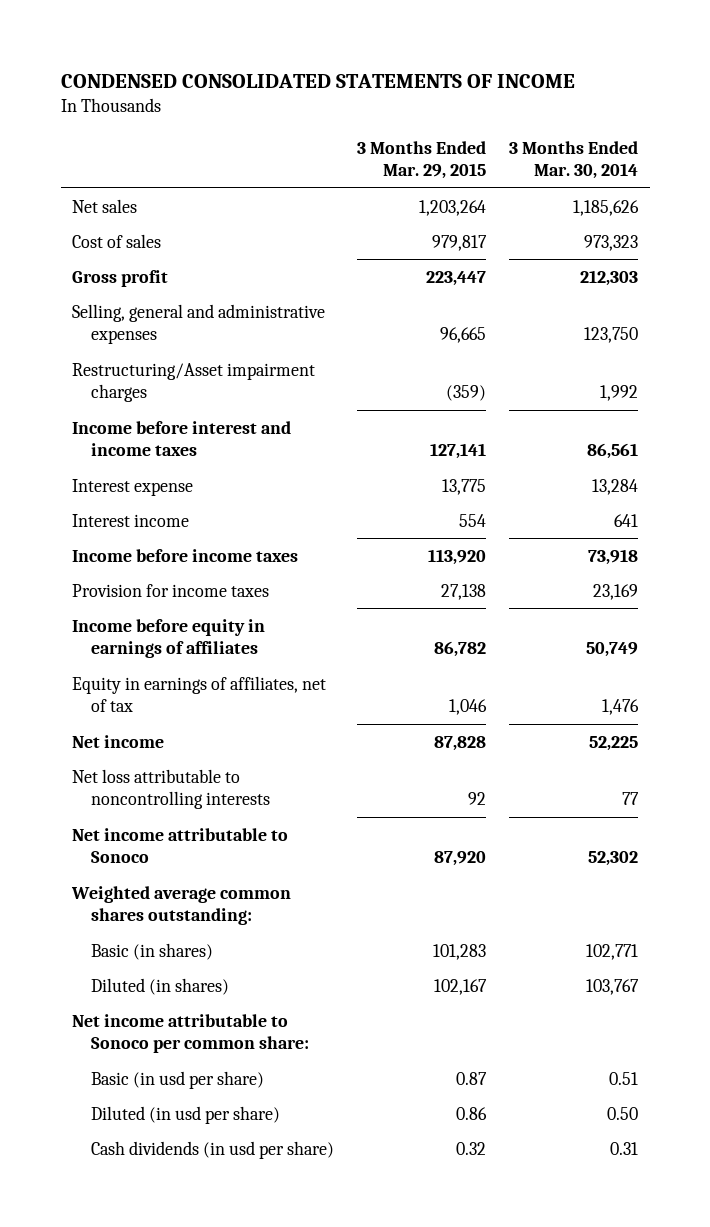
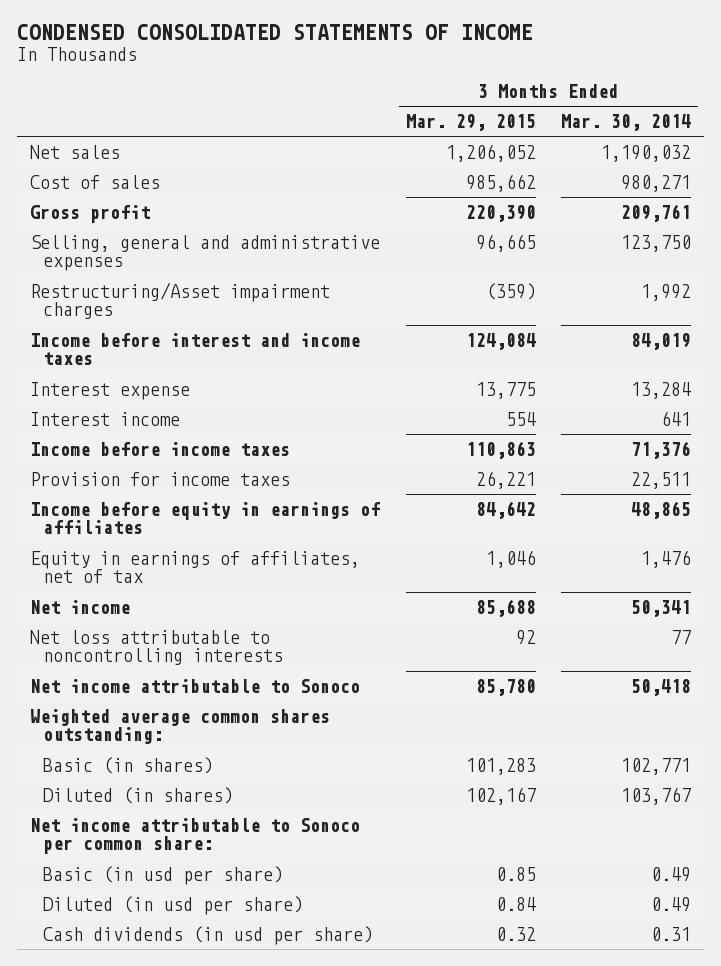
- Net sales | 1,203,264 | 1,185,626
- Cost of sales | 979,817 | 973,323
- Gross profit | 223,447 | 212,303
+ Net sales | 1,206,052 | 1,190,032
+ Cost of sales | 985,662 | 980,271
+ Gross profit | 220,390 | 209,761
- Income before interest and income taxes | 127,141 | 86,561
+ Income before interest and income taxes | 124,084 | 84,019
- Income before income taxes | 113,920 | 73,918
- Provision for income taxes | 27,138 | 23,169
- Income before equity in earnings of affiliates | 86,782 | 50,749
+ Income before income taxes | 110,863 | 71,376
+ Provision for income taxes | 26,221 | 22,511
+ Income before equity in earnings of affiliates | 84,642 | 48,865
- Net income | 87,828 | 52,225
+ Net income | 85,688 | 50,341
- Net income attributable to Sonoco | 87,920 | 52,302
+ Net income attributable to Sonoco | 85,780 | 50,418
- Basic (in usd per share) | 0.87 | 0.51
- Diluted (in usd per share) | 0.86 | 0.50
+ Basic (in usd per share) | 0.85 | 0.49
+ Diluted (in usd per share) | 0.84 | 0.49

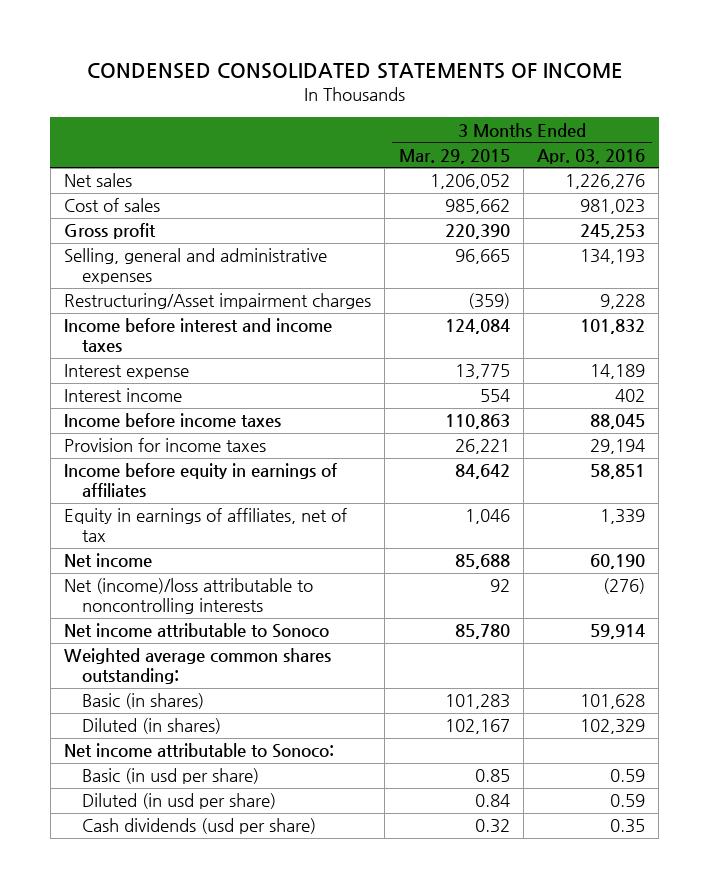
- | 3 Months Ended Mar. 29, 2015 | 3 Months Ended Mar. 30, 2014
+ | 3 Months Ended Mar. 29, 2015 | 3 Months Ended Apr. 03, 2016
- Net loss attributable to noncontrolling interests | 92 | 77
+ Net (income)/loss attributable to noncontrolling interests | 92 | (276)
- Net income attributable to Sonoco per common share:
+ Net income attributable to Sonoco:
- Cash dividends (in usd per share) | 0.32 | 0.31
+ Cash dividends (usd per share) | 0.32 | 0.35

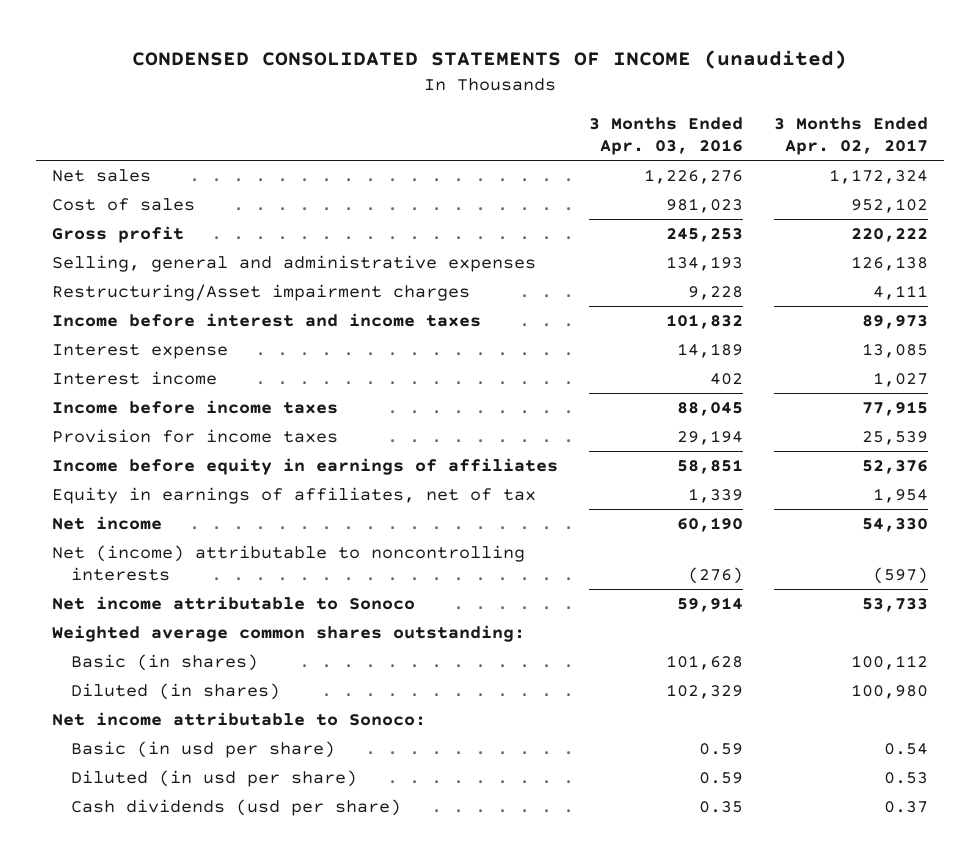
- CONDENSED CONSOLIDATED STATEMENTS OF INCOME
+ CONDENSED CONSOLIDATED STATEMENTS OF INCOME (unaudited)
- | 3 Months Ended Mar. 29, 2015 | 3 Months Ended Apr. 03, 2016
+ | 3 Months Ended Apr. 03, 2016 | 3 Months Ended Apr. 02, 2017
- Net (income)/loss attributable to noncontrolling interests | 92 | (276)
+ Net (income) attributable to noncontrolling interests | (276) | (597)

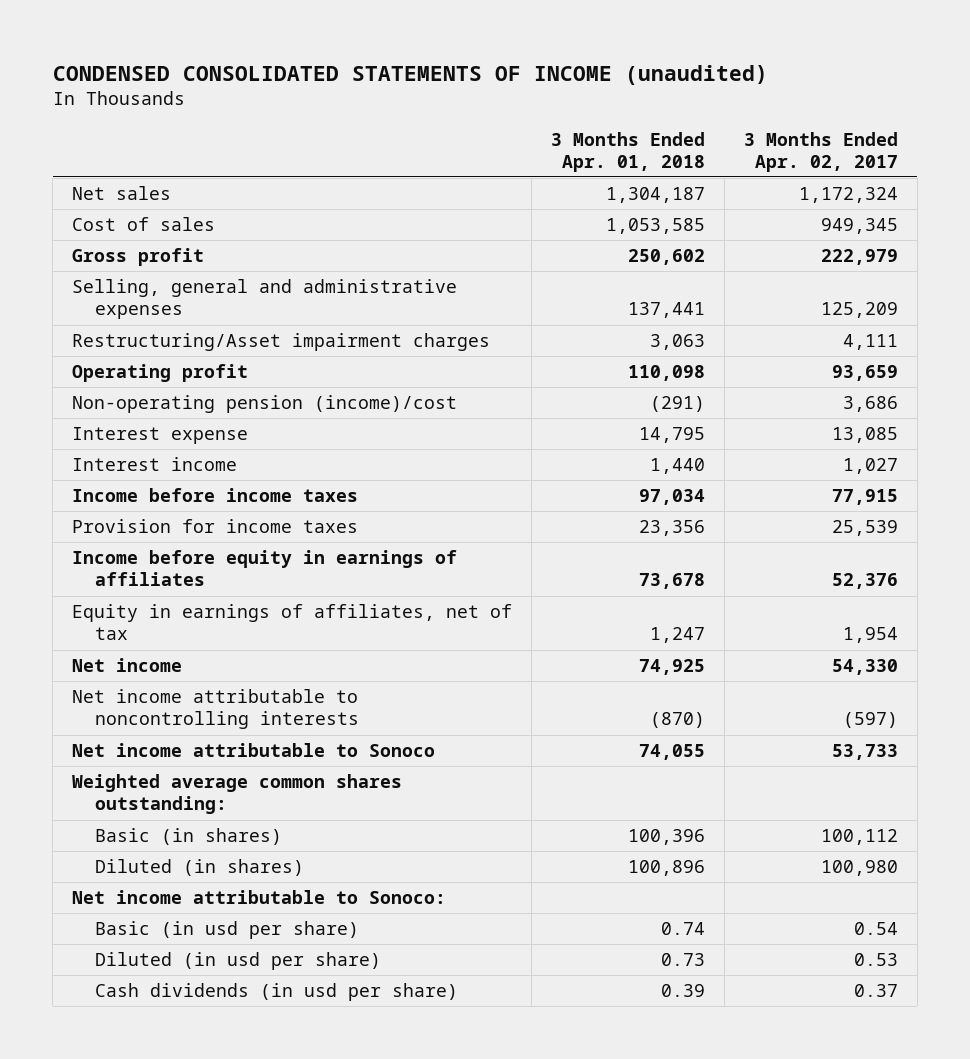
- | 3 Months Ended Apr. 03, 2016 | 3 Months Ended Apr. 02, 2017
+ | 3 Months Ended Apr. 01, 2018 | 3 Months Ended Apr. 02, 2017
- Cost of sales | 981,023 | 952,102
- Gross profit | 245,253 | 220,222
- Selling, general and administrative expenses | 134,193 | 126,138
+ Cost of sales | 1,053,585 | 949,345
+ Gross profit | 250,602 | 222,979
+ Selling, general and administrative expenses | 137,441 | 125,209
- Income before interest and income taxes | 101,832 | 89,973
+ Operating profit | 110,098 | 93,659
+ Non-operating pension (income)/cost | (291) | 3,686
- Net (income) attributable to noncontrolling interests | (276) | (597)
+ Net income attributable to noncontrolling interests | (870) | (597)
- Cash dividends (usd per share) | 0.35 | 0.37
+ Cash dividends (in usd per share) | 0.39 | 0.37

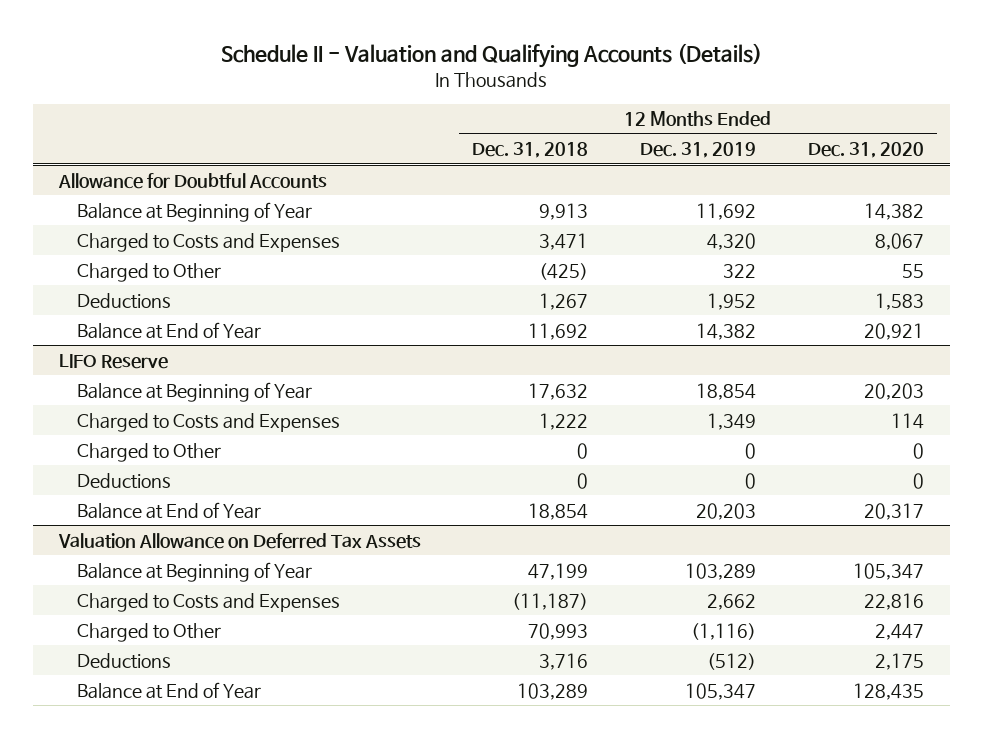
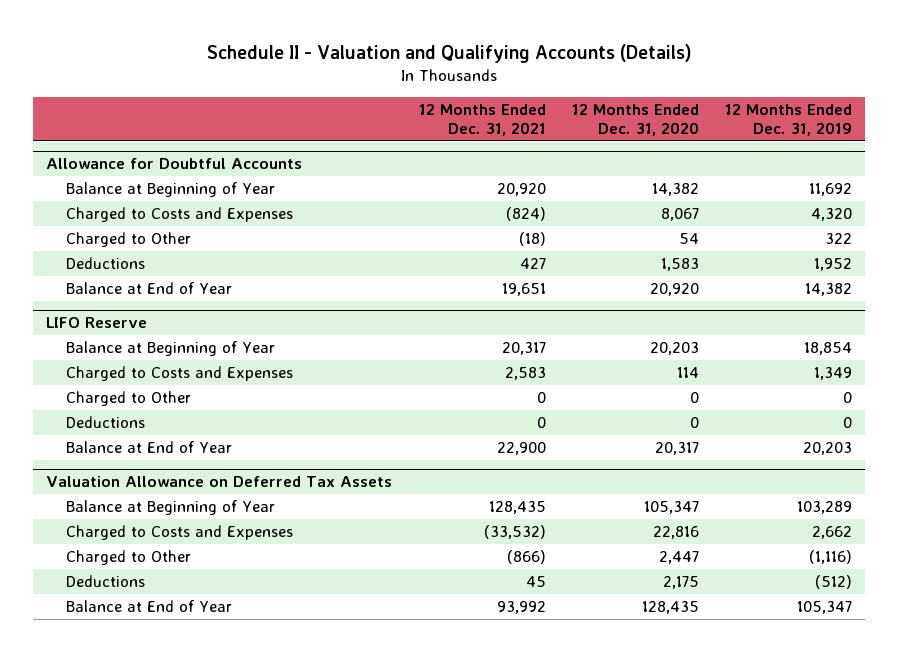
- | 12 Months Ended Dec. 31, 2018 | 12 Months Ended Dec. 31, 2019 | 12 Months Ended Dec. 31, 2020
+ | 12 Months Ended Dec. 31, 2021 | 12 Months Ended Dec. 31, 2020 | 12 Months Ended Dec. 31, 2019
@ Allowance for Doubtful Accounts
- Charged to Other | (425) | 322 | 55
+ Charged to Other | (18) | 54 | 322
- Balance at End of Year | 11,692 | 14,382 | 20,921
+ Balance at End of Year | 19,651 | 20,920 | 14,382

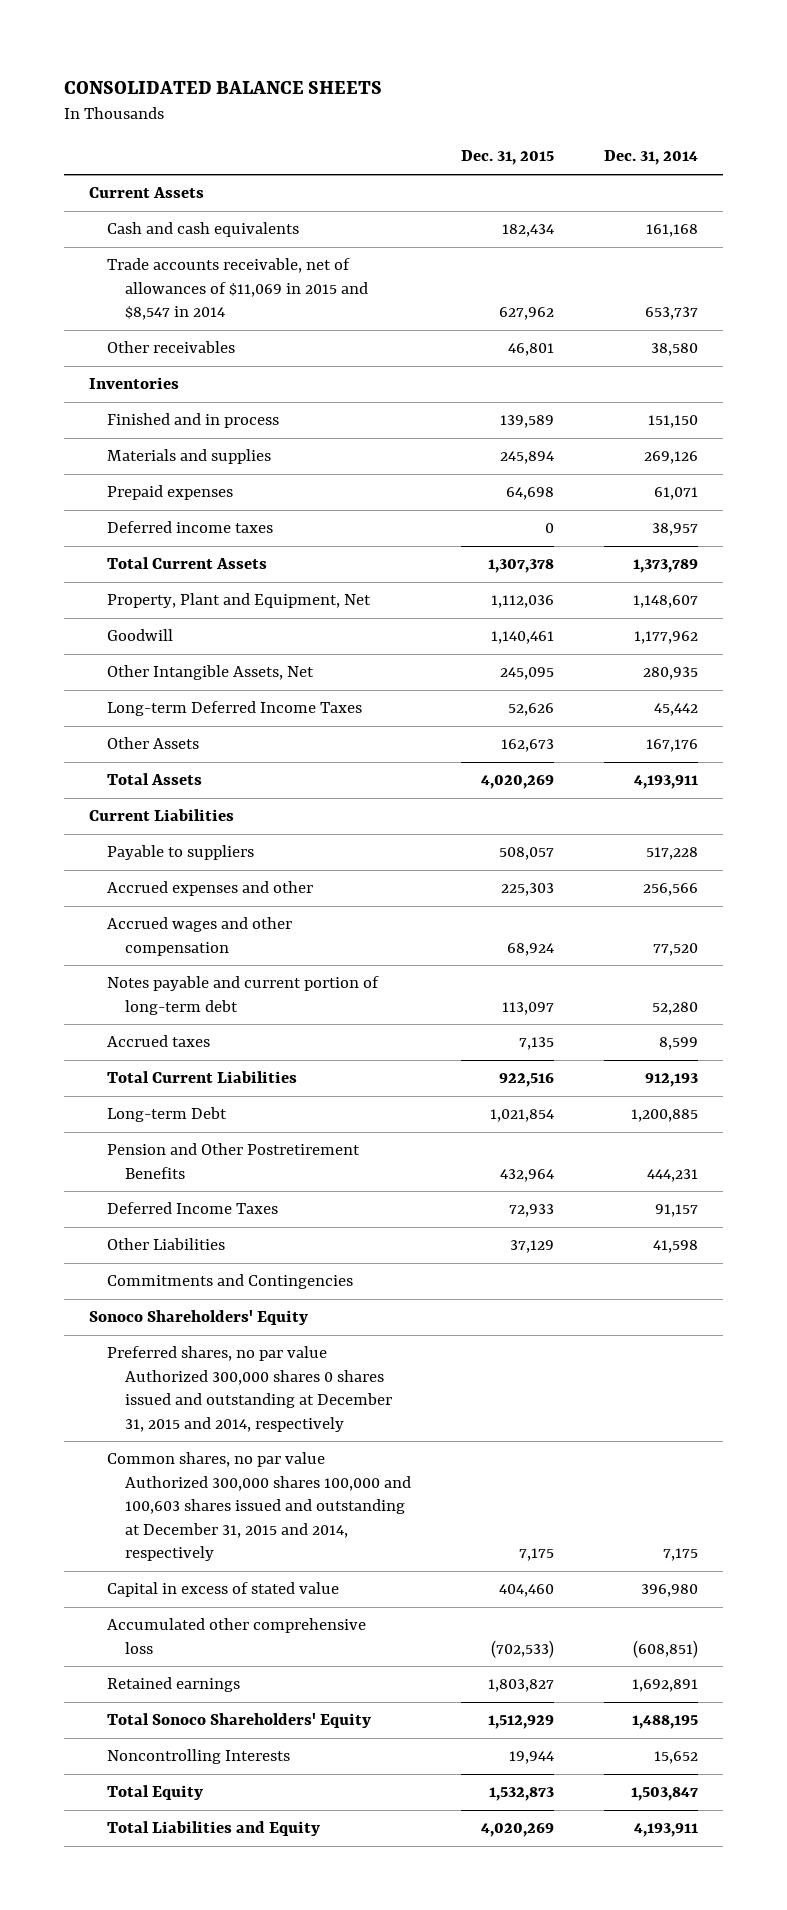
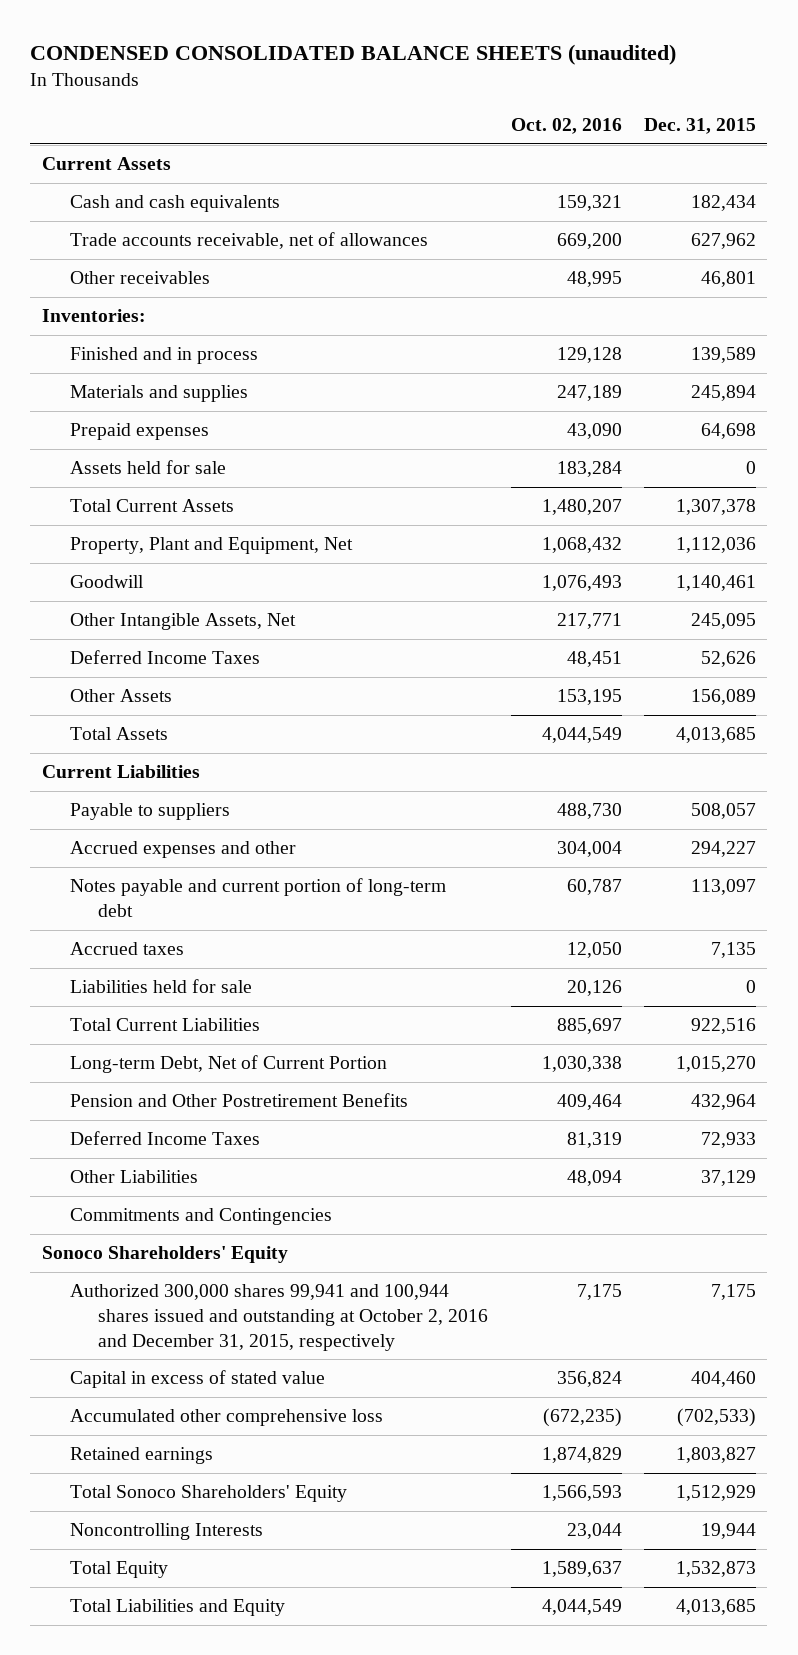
- CONSOLIDATED BALANCE SHEETS
+ CONDENSED CONSOLIDATED BALANCE SHEETS (unaudited)
- | Dec. 31, 2015 | Dec. 31, 2014
+ | Oct. 02, 2016 | Dec. 31, 2015
- Trade accounts receivable, net of allowances of $11,069 in 2015 and $8,547 in 2014 | 627,962 | 653,737
+ Trade accounts receivable, net of allowances | 669,200 | 627,962
- Inventories
+ Inventories:
- Deferred income taxes | 0 | 38,957
+ Assets held for sale | 183,284 | 0
- Long-term Deferred Income Taxes | 52,626 | 45,442
- Other Assets | 162,673 | 167,176
- Total Assets | 4,020,269 | 4,193,911
+ Deferred Income Taxes | 48,451 | 52,626
+ Other Assets | 153,195 | 156,089
+ Total Assets | 4,044,549 | 4,013,685
- Accrued expenses and other | 225,303 | 256,566
- Accrued wages and other compensation | 68,924 | 77,520
+ Accrued expenses and other | 304,004 | 294,227
+ Liabilities held for sale | 20,126 | 0
- Long-term Debt | 1,021,854 | 1,200,885
+ Long-term Debt, Net of Current Portion | 1,030,338 | 1,015,270
- Preferred shares, no par value Authorized 300,000 shares 0 shares issued and outstanding at December 31, 2015 and 2014, respectively
- Common shares, no par value Authorized 300,000 shares 100,000 and 100,603 shares issued and outstanding at December 31, 2015 and 2014, respectively | 7,175 | 7,175
+ Authorized 300,000 shares 99,941 and 100,944 shares issued and outstanding at October 2, 2016 and December 31, 2015, respectively | 7,175 | 7,175
- Total Liabilities and Equity | 4,020,269 | 4,193,911
+ Total Liabilities and Equity | 4,044,549 | 4,013,685

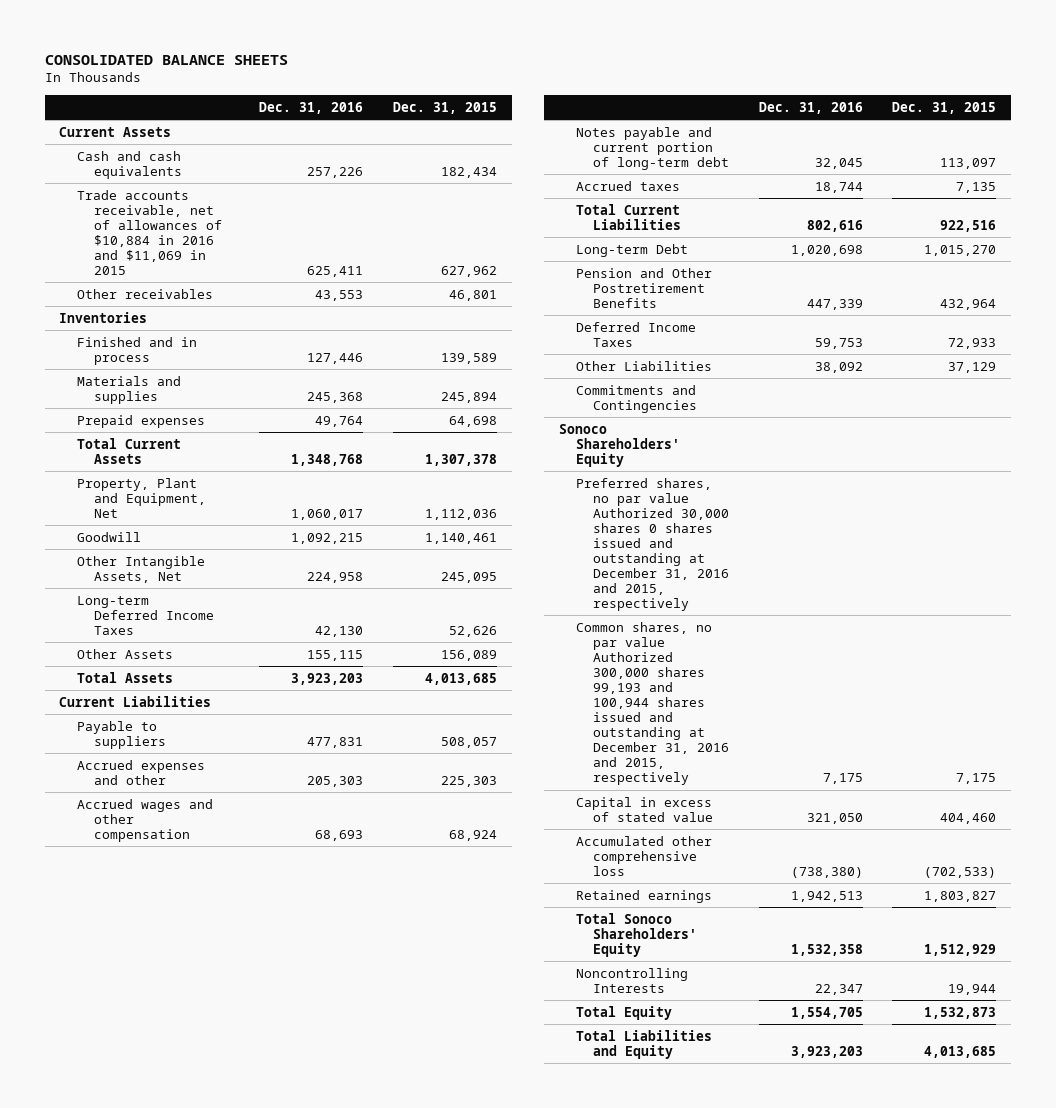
- CONDENSED CONSOLIDATED BALANCE SHEETS (unaudited)
+ CONSOLIDATED BALANCE SHEETS
- | Oct. 02, 2016 | Dec. 31, 2015
+ | Dec. 31, 2016 | Dec. 31, 2015
- Trade accounts receivable, net of allowances | 669,200 | 627,962
+ Trade accounts receivable, net of allowances of $10,884 in 2016 and $11,069 in 2015 | 625,411 | 627,962
- Inventories:
+ Inventories
- Assets held for sale | 183,284 | 0
- Deferred Income Taxes | 48,451 | 52,626
+ Long-term Deferred Income Taxes | 42,130 | 52,626
- Accrued expenses and other | 304,004 | 294,227
+ Accrued expenses and other | 205,303 | 225,303
+ Accrued wages and other compensation | 68,693 | 68,924
- Liabilities held for sale | 20,126 | 0
- Long-term Debt, Net of Current Portion | 1,030,338 | 1,015,270
+ Long-term Debt | 1,020,698 | 1,015,270
- Authorized 300,000 shares 99,941 and 100,944 shares issued and outstanding at October 2, 2016 and December 31, 2015, respectively | 7,175 | 7,175
+ Preferred shares, no par value Authorized 30,000 shares 0 shares issued and outstanding at December 31, 2016 and 2015, respectively
+ Common shares, no par value Authorized 300,000 shares 99,193 and 100,944 shares issued and outstanding at December 31, 2016 and 2015, respectively | 7,175 | 7,175

